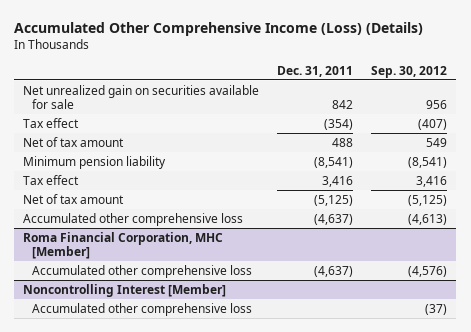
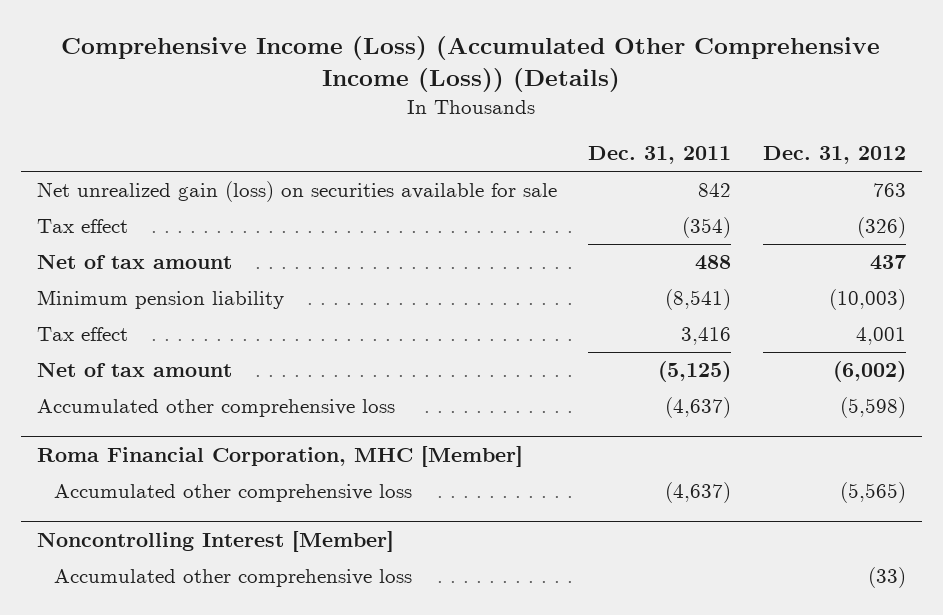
- Accumulated Other Comprehensive Income (Loss) (Details)
+ Comprehensive Income (Loss) (Accumulated Other Comprehensive Income (Loss)) (Details)
- | Dec. 31, 2011 | Sep. 30, 2012
+ | Dec. 31, 2011 | Dec. 31, 2012
- Net unrealized gain on securities available for sale | 842 | 956
+ Net unrealized gain (loss) on securities available for sale | 842 | 763

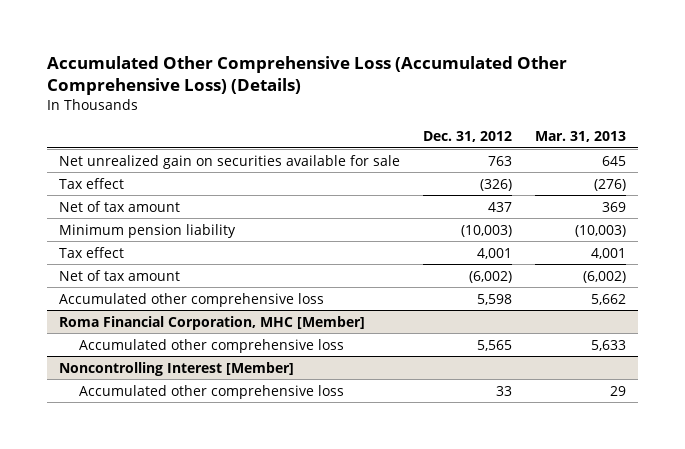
- Comprehensive Income (Loss) (Accumulated Other Comprehensive Income (Loss)) (Details)
+ Accumulated Other Comprehensive Loss (Accumulated Other Comprehensive Loss) (Details)
- | Dec. 31, 2011 | Dec. 31, 2012
+ | Dec. 31, 2012 | Mar. 31, 2013
- Net unrealized gain (loss) on securities available for sale | 842 | 763
+ Net unrealized gain on securities available for sale | 763 | 645
- Accumulated other comprehensive loss | (4,637) | (5,598)
+ Accumulated other comprehensive loss | 5,598 | 5,662
@ Roma Financial Corporation, MHC [Member]
- Accumulated other comprehensive loss | (4,637) | (5,565)
+ Accumulated other comprehensive loss | 5,565 | 5,633
@ Noncontrolling Interest [Member]
- Accumulated other comprehensive loss | | (33)
+ Accumulated other comprehensive loss | 33 | 29

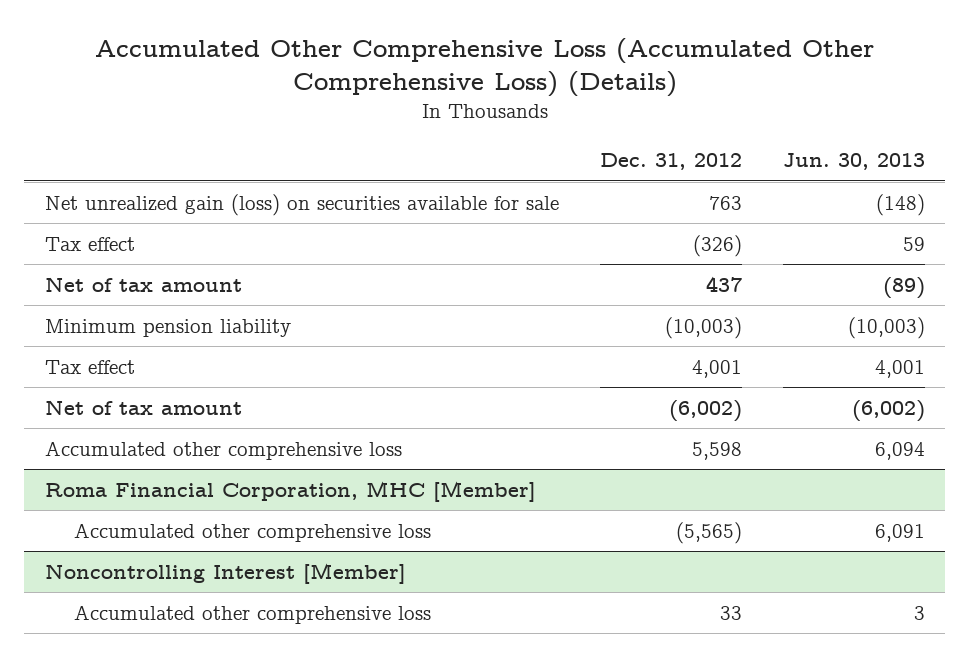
- | Dec. 31, 2012 | Mar. 31, 2013
+ | Dec. 31, 2012 | Jun. 30, 2013
- Net unrealized gain on securities available for sale | 763 | 645
+ Net unrealized gain (loss) on securities available for sale | 763 | (148)
@ Roma Financial Corporation, MHC [Member]
- Accumulated other comprehensive loss | 5,565 | 5,633
+ Accumulated other comprehensive loss | (5,565) | 6,091

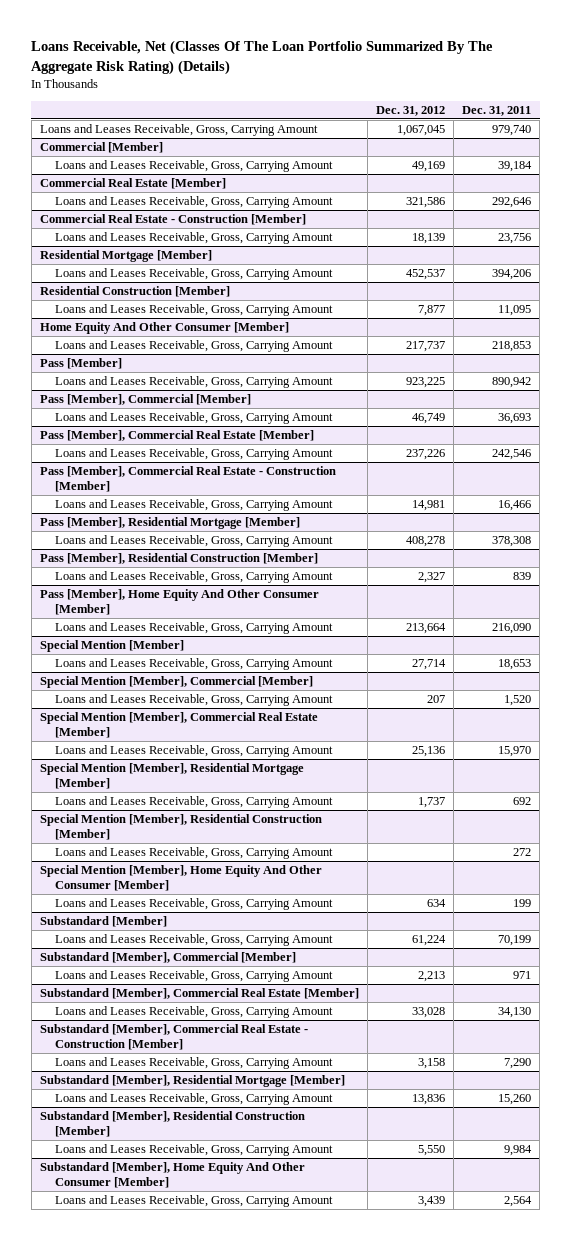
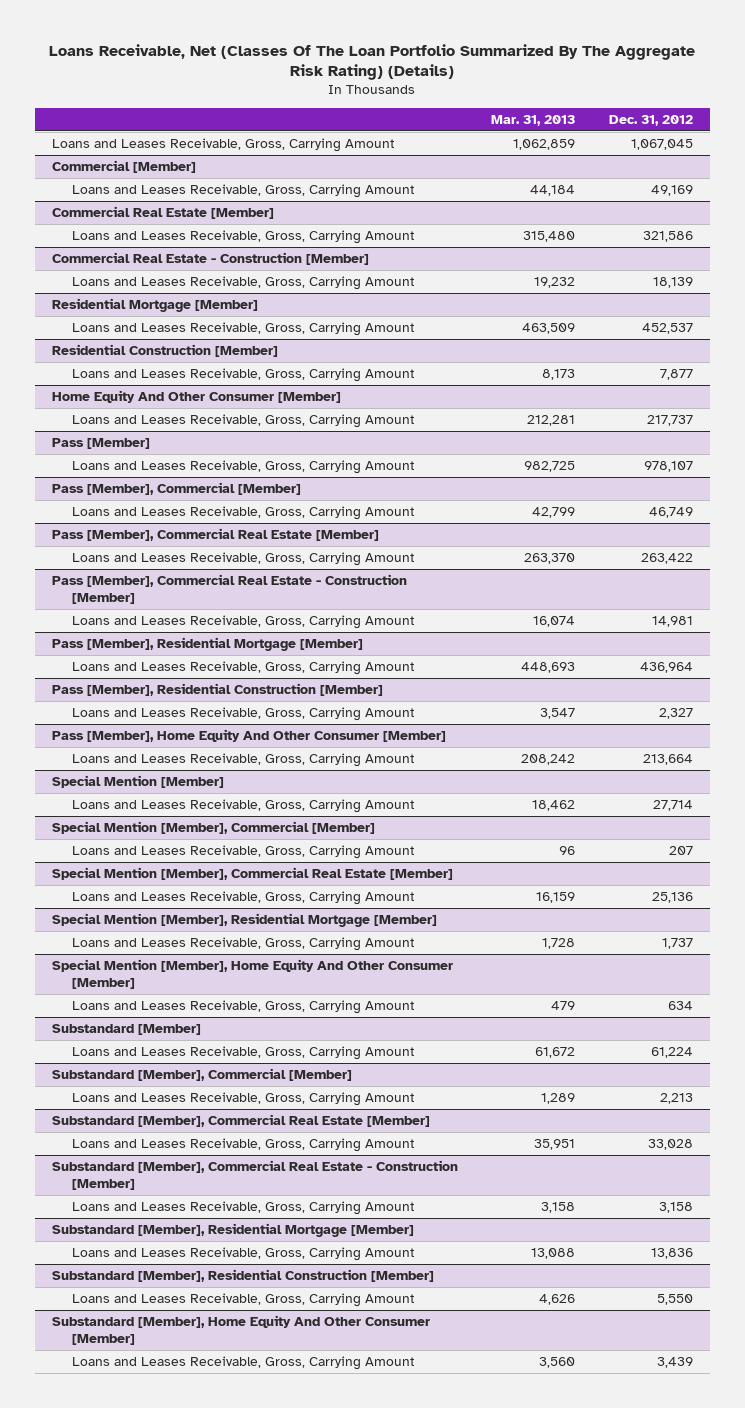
- | Dec. 31, 2012 | Dec. 31, 2011
+ | Mar. 31, 2013 | Dec. 31, 2012
@ Pass [Member]
- Loans and Leases Receivable, Gross, Carrying Amount | 923,225 | 890,942
+ Loans and Leases Receivable, Gross, Carrying Amount | 982,725 | 978,107
@ Pass [Member], Commercial Real Estate [Member]
- Loans and Leases Receivable, Gross, Carrying Amount | 237,226 | 242,546
+ Loans and Leases Receivable, Gross, Carrying Amount | 263,370 | 263,422
@ Pass [Member], Residential Mortgage [Member]
- Loans and Leases Receivable, Gross, Carrying Amount | 408,278 | 378,308
+ Loans and Leases Receivable, Gross, Carrying Amount | 448,693 | 436,964
- Special Mention [Member], Residential Construction [Member]
- Loans and Leases Receivable, Gross, Carrying Amount | | 272

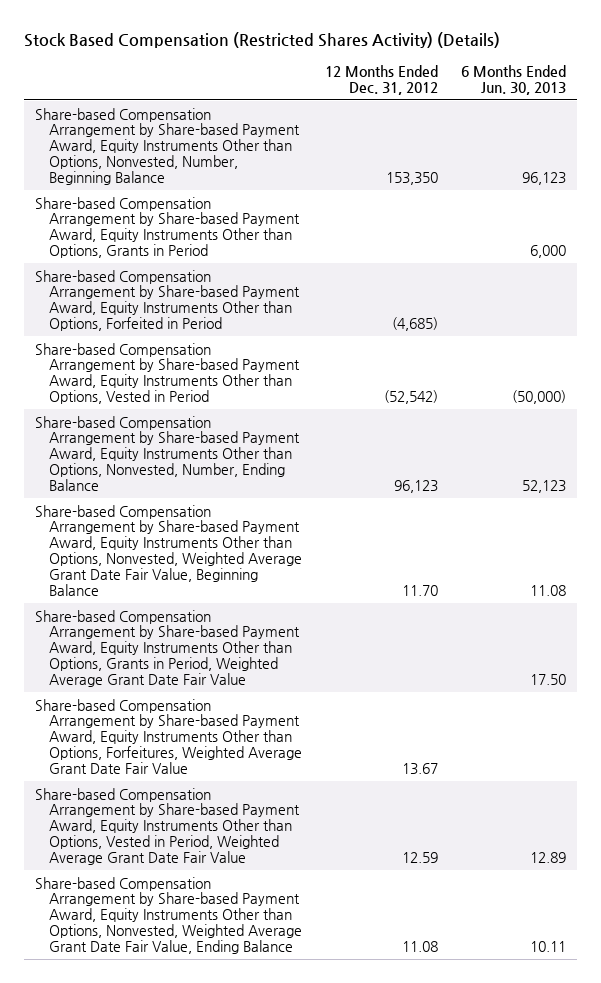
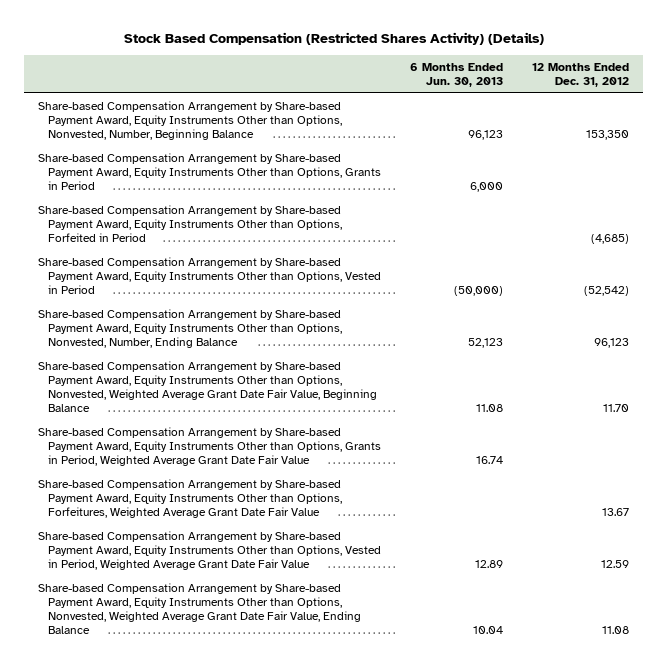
- | 12 Months Ended Dec. 31, 2012 | 6 Months Ended Jun. 30, 2013
+ | 6 Months Ended Jun. 30, 2013 | 12 Months Ended Dec. 31, 2012
- Share-based Compensation Arrangement by Share-based Payment Award, Equity Instruments Other than Options, Grants in Period, Weighted Average Grant Date Fair Value | | 17.50
+ Share-based Compensation Arrangement by Share-based Payment Award, Equity Instruments Other than Options, Grants in Period, Weighted Average Grant Date Fair Value | 16.74 |
- Share-based Compensation Arrangement by Share-based Payment Award, Equity Instruments Other than Options, Nonvested, Weighted Average Grant Date Fair Value, Ending Balance | 11.08 | 10.11
+ Share-based Compensation Arrangement by Share-based Payment Award, Equity Instruments Other than Options, Nonvested, Weighted Average Grant Date Fair Value, Ending Balance | 10.04 | 11.08

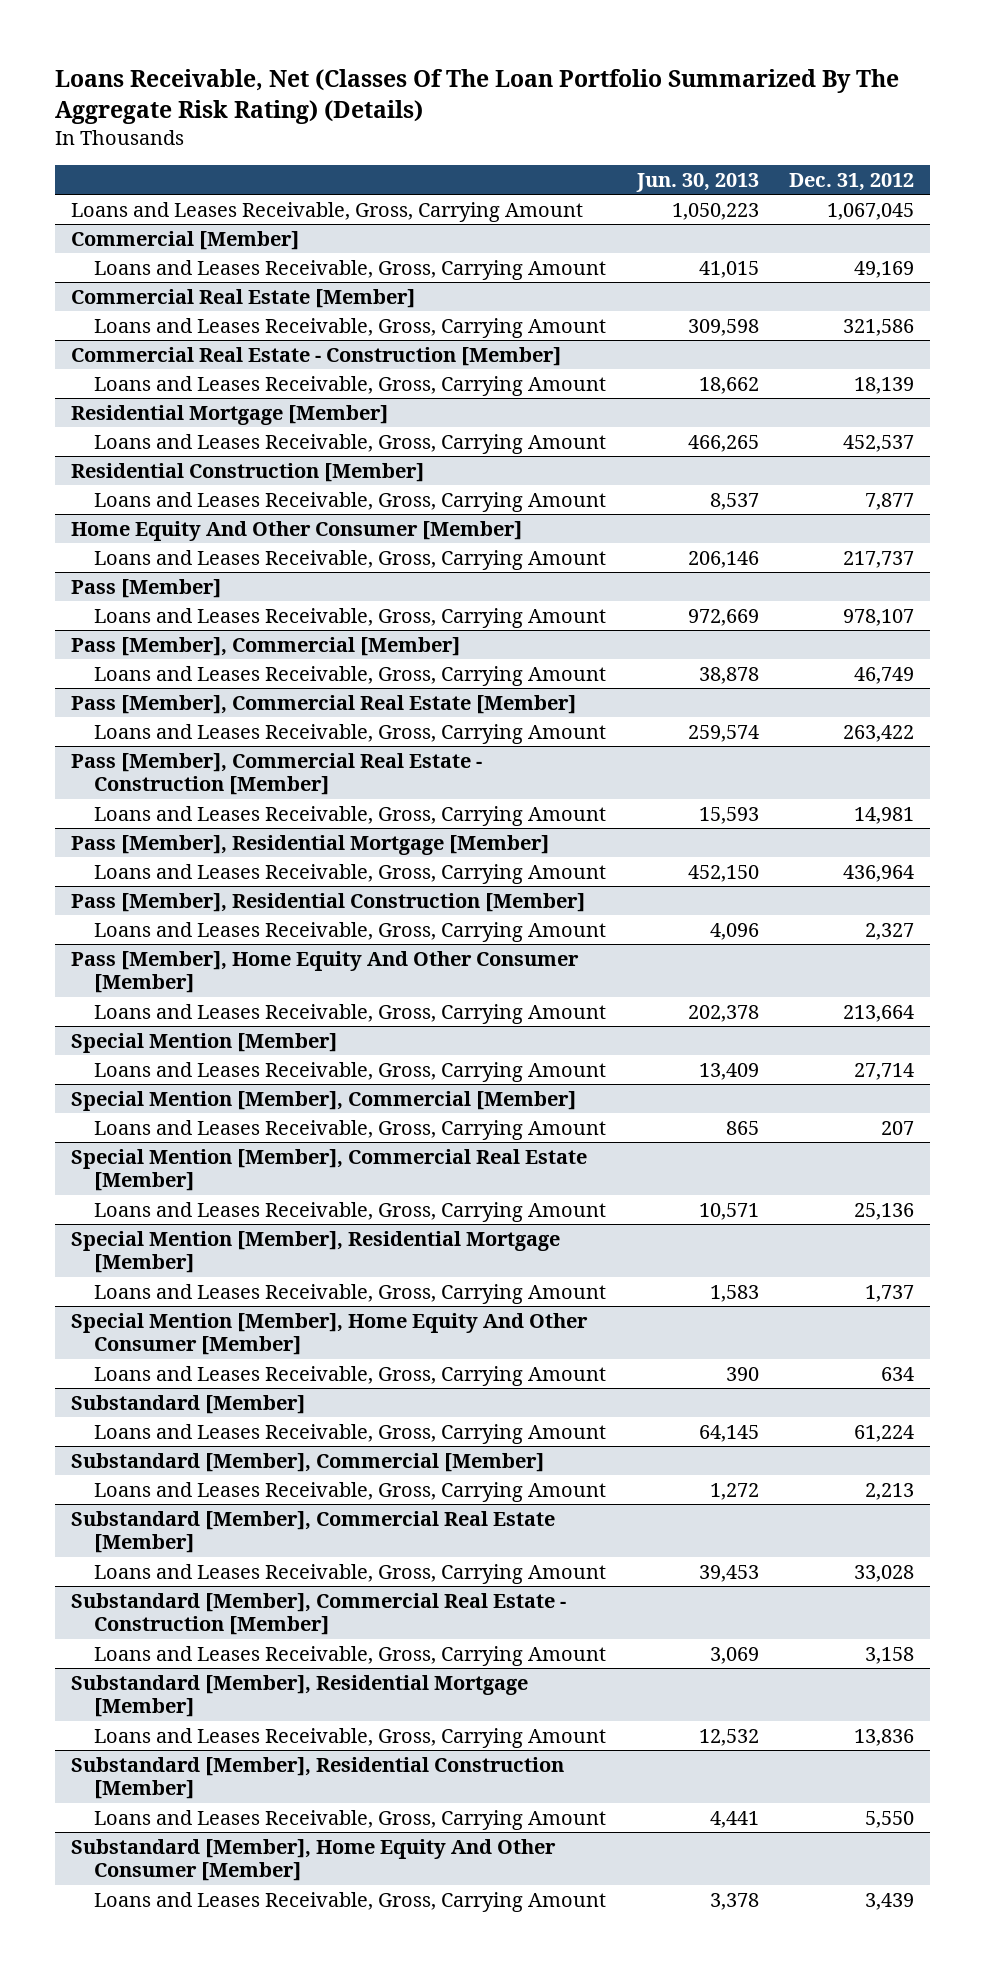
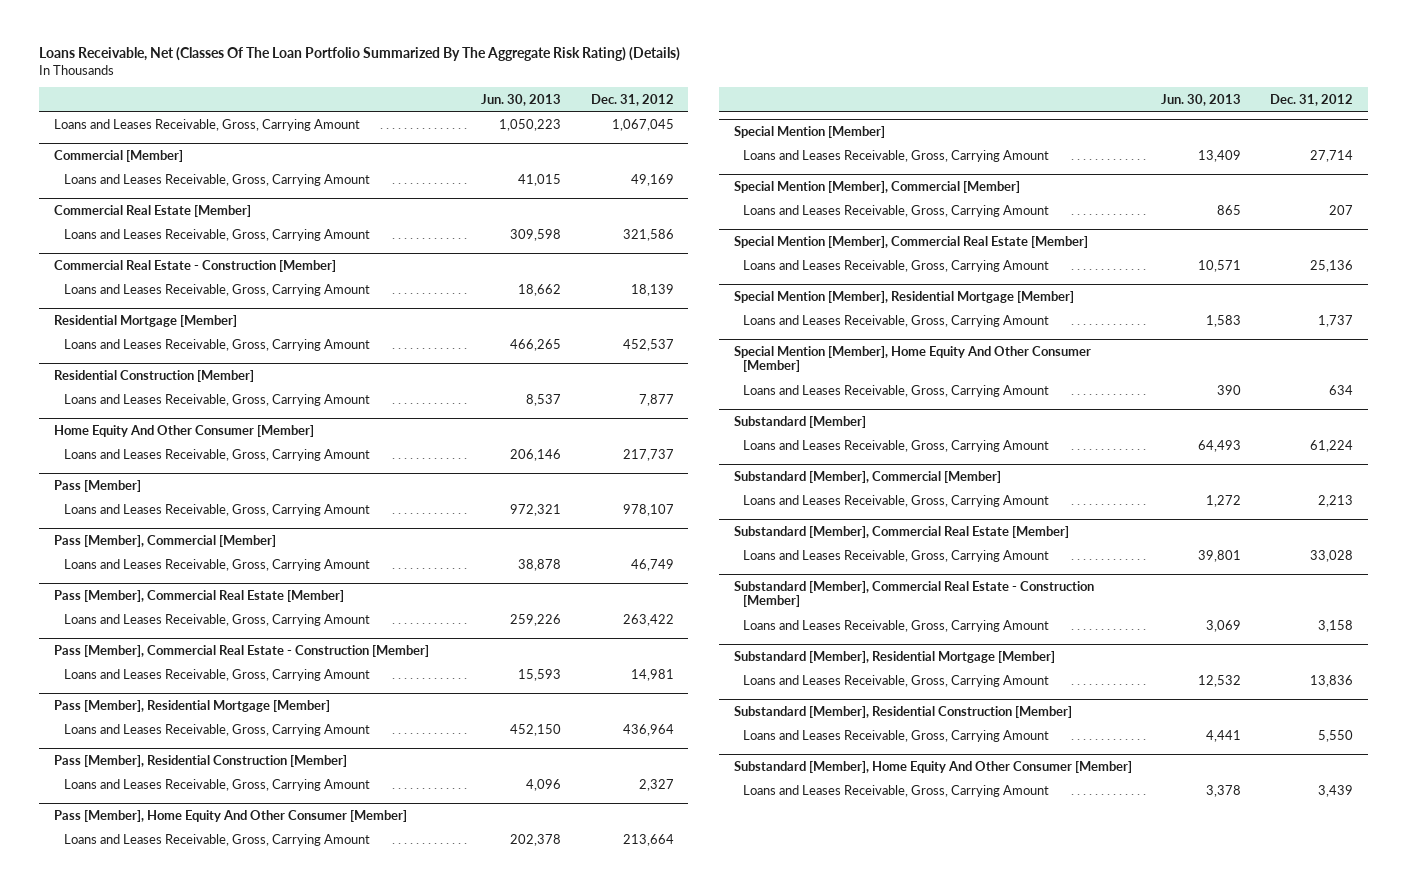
@ Pass [Member]
- Loans and Leases Receivable, Gross, Carrying Amount | 972,669 | 978,107
+ Loans and Leases Receivable, Gross, Carrying Amount | 972,321 | 978,107
@ Pass [Member], Commercial Real Estate [Member]
- Loans and Leases Receivable, Gross, Carrying Amount | 259,574 | 263,422
+ Loans and Leases Receivable, Gross, Carrying Amount | 259,226 | 263,422
@ Substandard [Member]
- Loans and Leases Receivable, Gross, Carrying Amount | 64,145 | 61,224
+ Loans and Leases Receivable, Gross, Carrying Amount | 64,493 | 61,224
@ Substandard [Member], Commercial Real Estate [Member]
- Loans and Leases Receivable, Gross, Carrying Amount | 39,453 | 33,028
+ Loans and Leases Receivable, Gross, Carrying Amount | 39,801 | 33,028

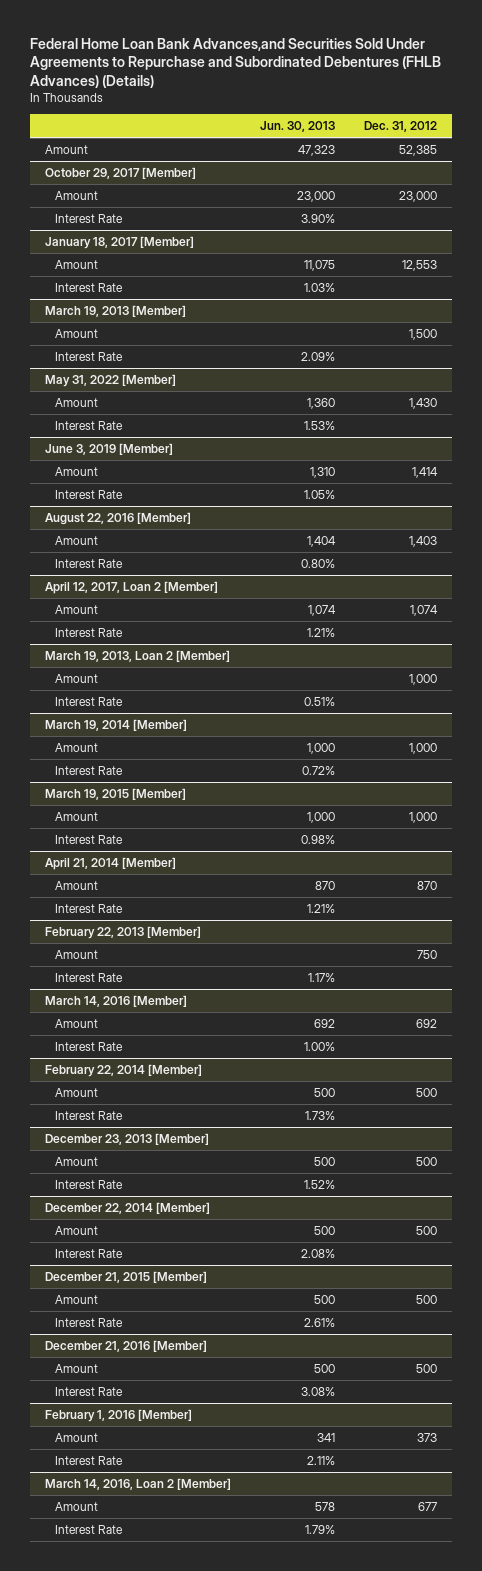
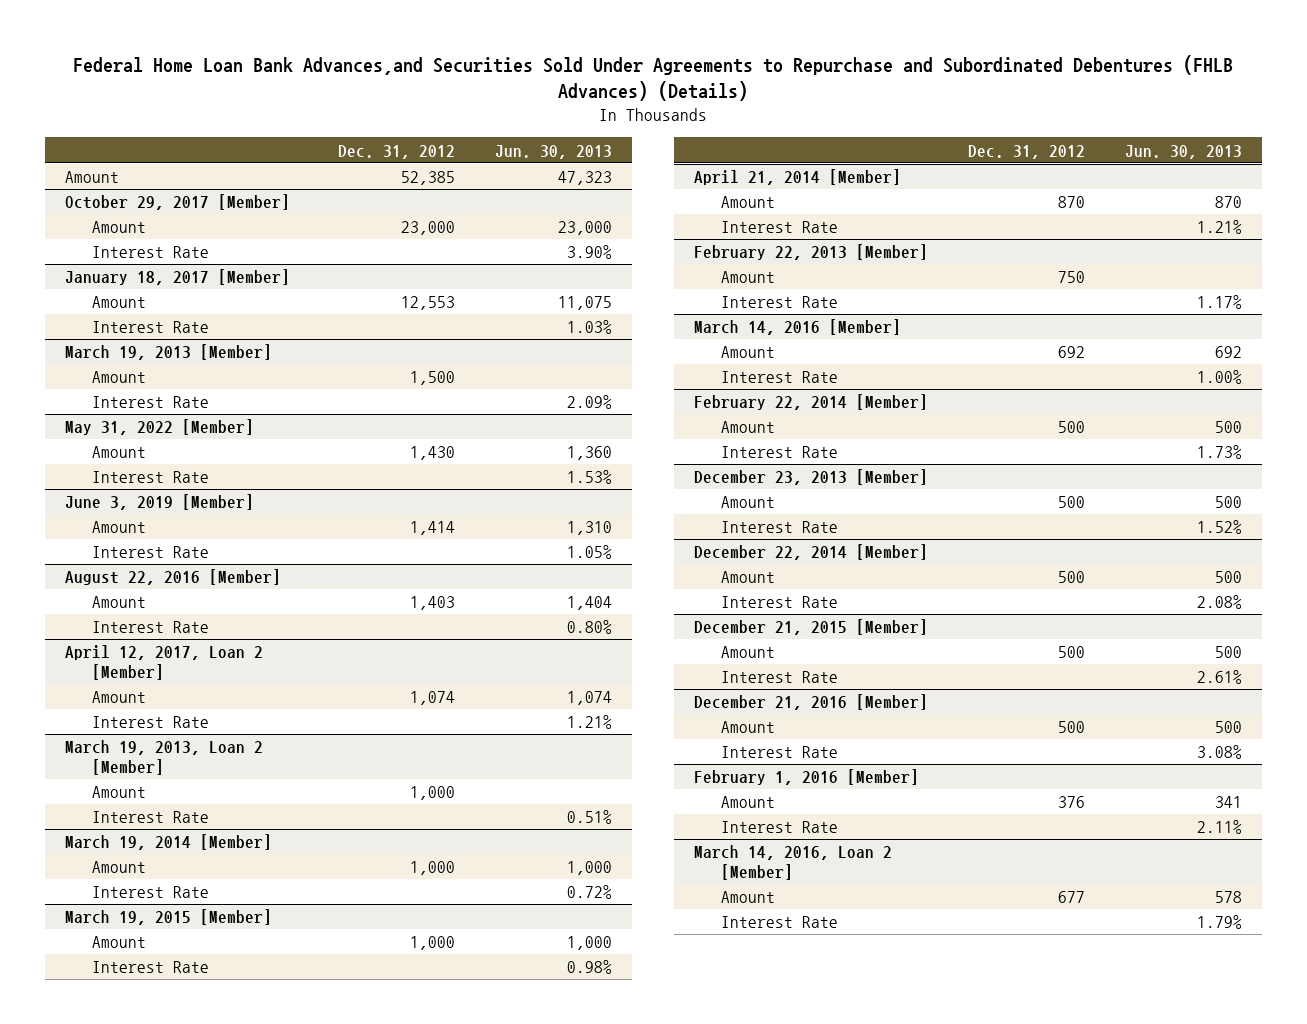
- | Jun. 30, 2013 | Dec. 31, 2012
+ | Dec. 31, 2012 | Jun. 30, 2013
@ February 1, 2016 [Member]
- Amount | 341 | 373
+ Amount | 376 | 341

